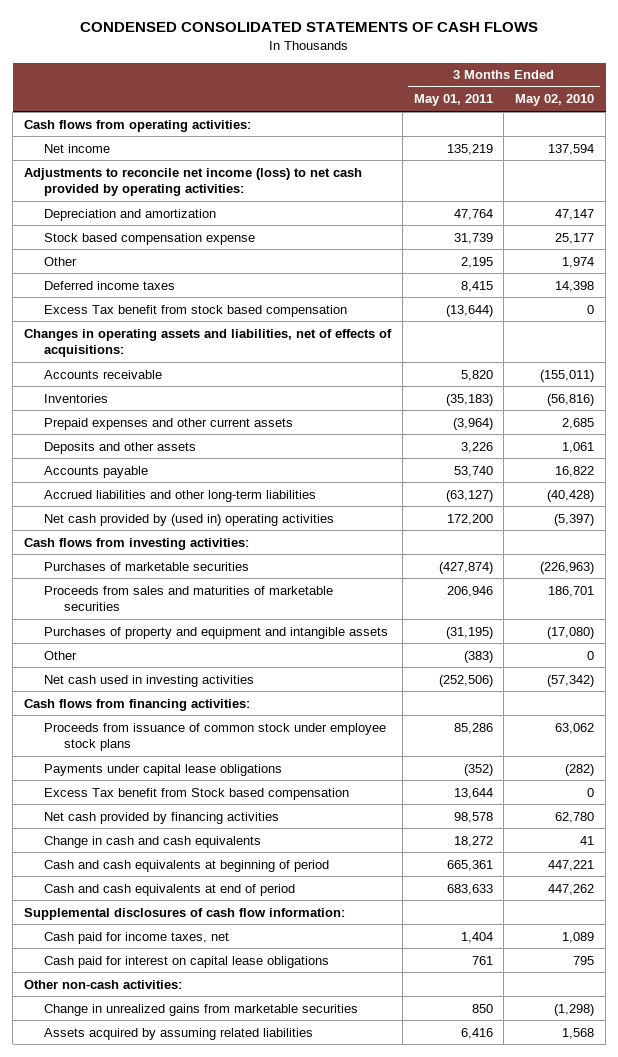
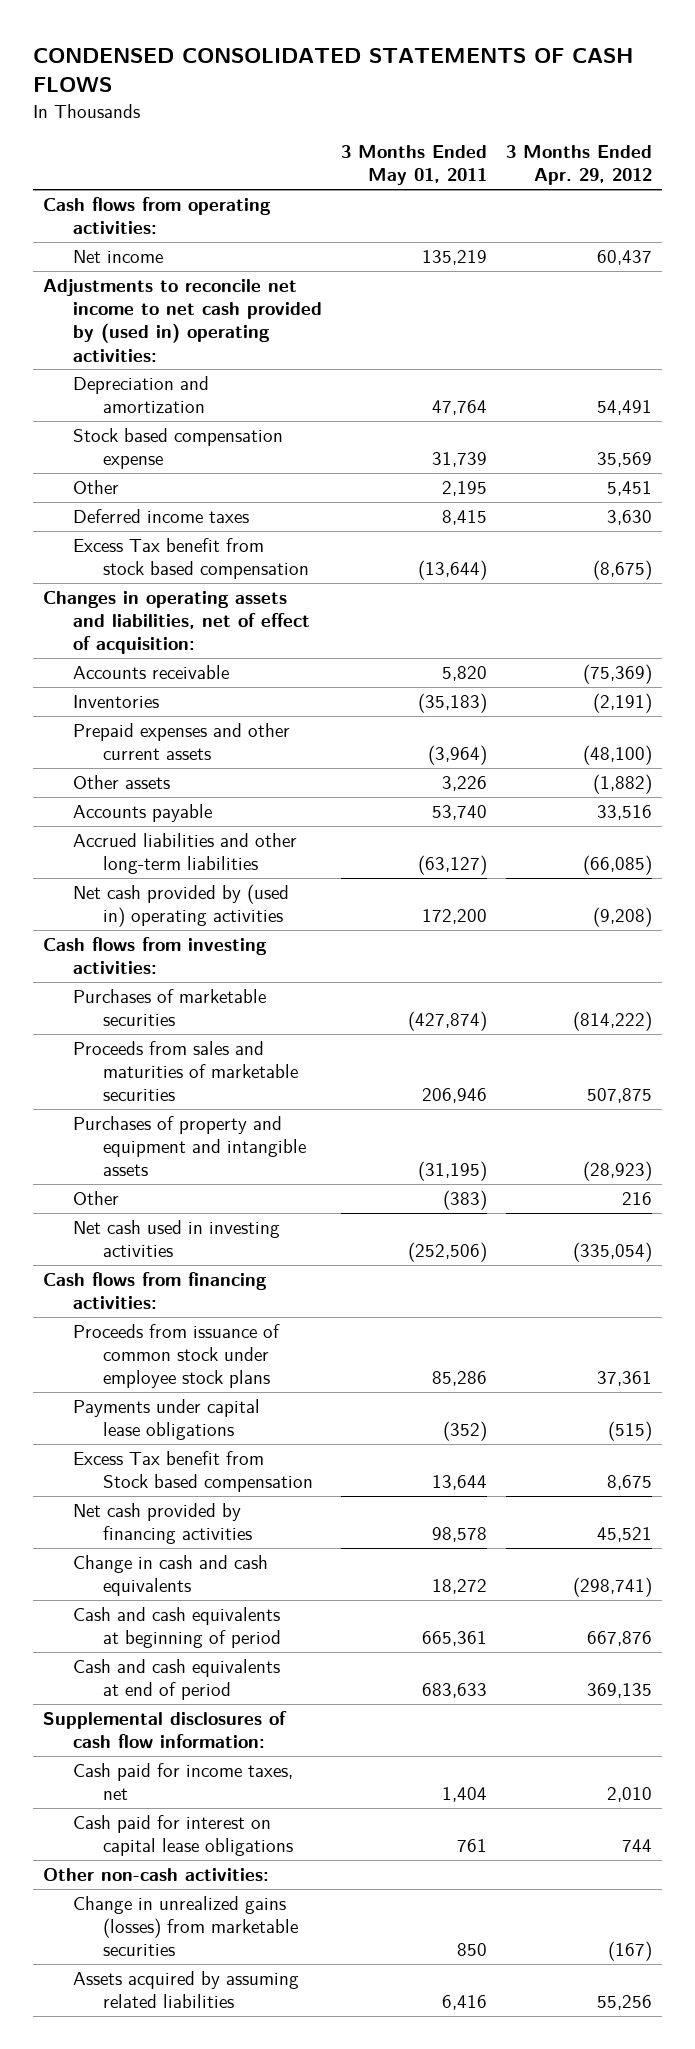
- | 3 Months Ended May 01, 2011 | 3 Months Ended May 02, 2010
+ | 3 Months Ended May 01, 2011 | 3 Months Ended Apr. 29, 2012
- Adjustments to reconcile net income (loss) to net cash provided by operating activities:
+ Adjustments to reconcile net income to net cash provided by (used in) operating activities:
- Changes in operating assets and liabilities, net of effects of acquisitions:
+ Changes in operating assets and liabilities, net of effect of acquisition:
- Deposits and other assets | 3,226 | 1,061
+ Other assets | 3,226 | (1,882)
- Change in unrealized gains from marketable securities | 850 | (1,298)
+ Change in unrealized gains (losses) from marketable securities | 850 | (167)

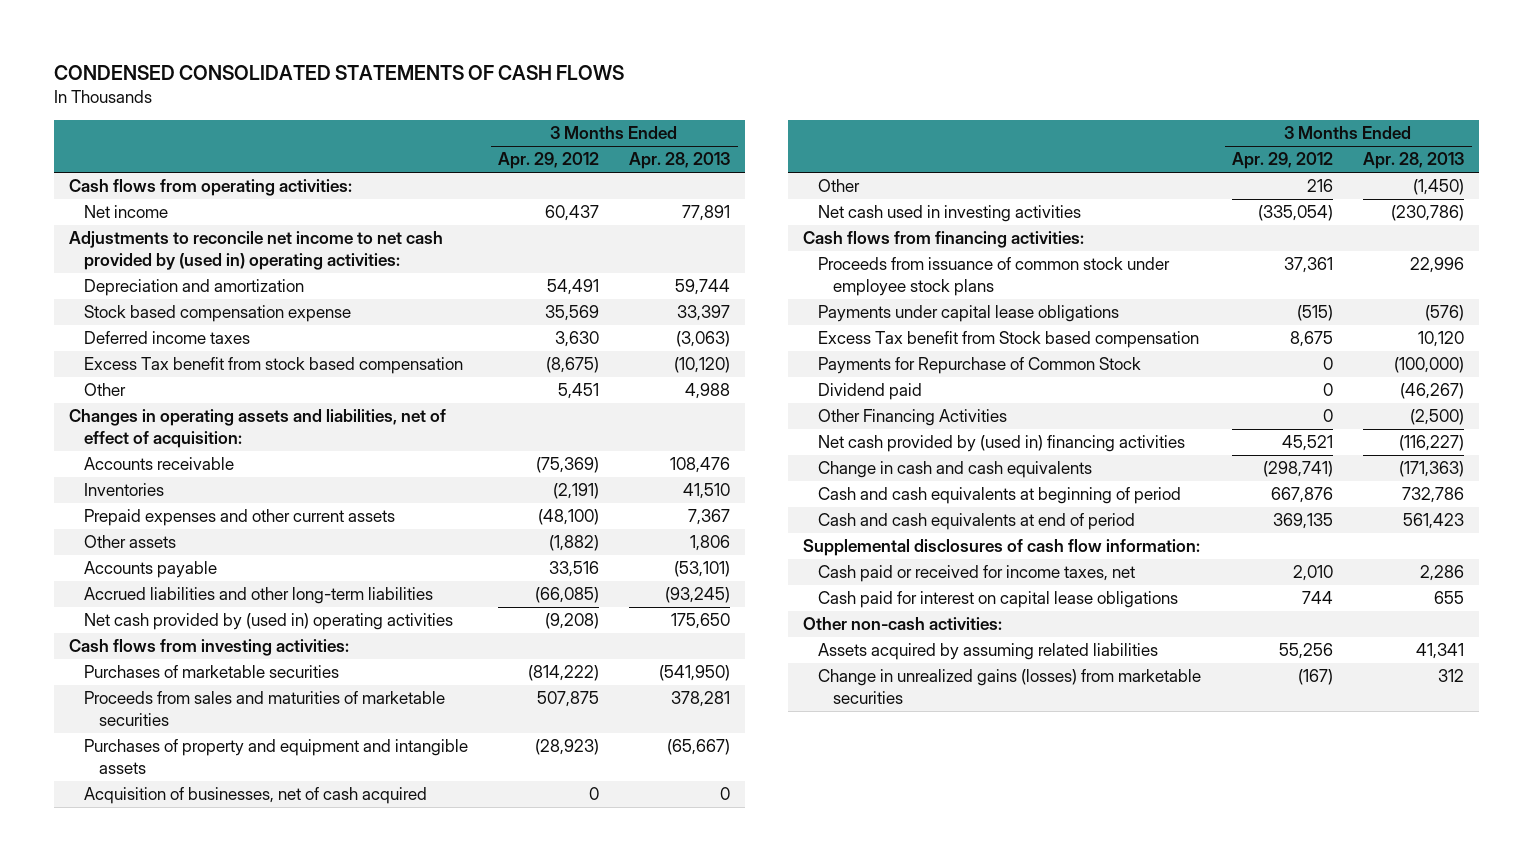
- | 3 Months Ended May 01, 2011 | 3 Months Ended Apr. 29, 2012
+ | 3 Months Ended Apr. 29, 2012 | 3 Months Ended Apr. 28, 2013
moved down: Other | 5,451 | 4,988
+ Acquisition of businesses, net of cash acquired | 0 | 0
- Net cash provided by financing activities | 98,578 | 45,521
+ Payments for Repurchase of Common Stock | 0 | (100,000)
+ Dividend paid | 0 | (46,267)
+ Other Financing Activities | 0 | (2,500)
+ Net cash provided by (used in) financing activities | 45,521 | (116,227)
- Cash paid for income taxes, net | 1,404 | 2,010
+ Cash paid or received for income taxes, net | 2,010 | 2,286
moved down: Change in unrealized gains (losses) from marketable securities | (167) | 312

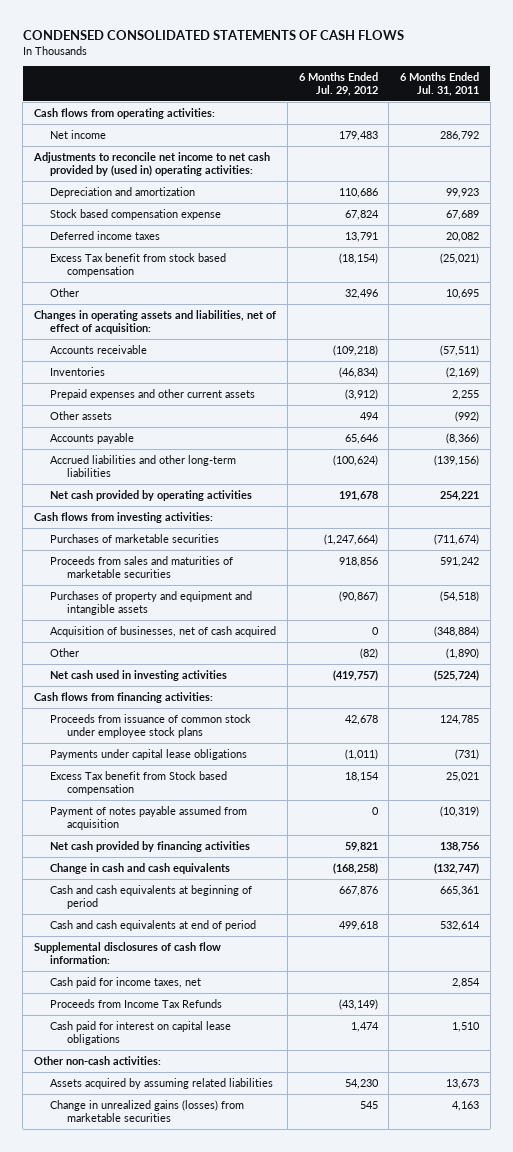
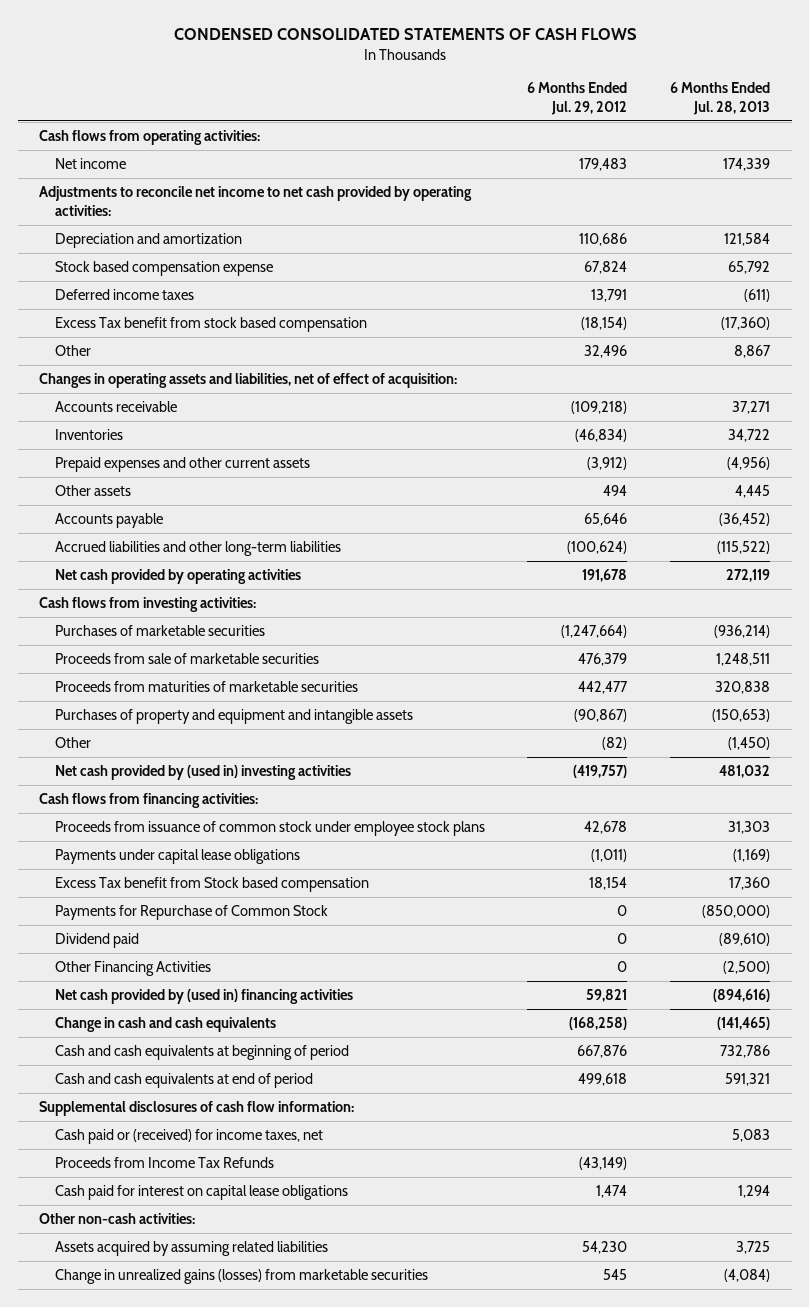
- | 6 Months Ended Jul. 29, 2012 | 6 Months Ended Jul. 31, 2011
+ | 6 Months Ended Jul. 29, 2012 | 6 Months Ended Jul. 28, 2013
- Adjustments to reconcile net income to net cash provided by (used in) operating activities:
+ Adjustments to reconcile net income to net cash provided by operating activities:
- Proceeds from sales and maturities of marketable securities | 918,856 | 591,242
+ Proceeds from sale of marketable securities | 476,379 | 1,248,511
+ Proceeds from maturities of marketable securities | 442,477 | 320,838
- Acquisition of businesses, net of cash acquired | 0 | (348,884)
- Net cash used in investing activities | (419,757) | (525,724)
+ Net cash provided by (used in) investing activities | (419,757) | 481,032
- Payment of notes payable assumed from acquisition | 0 | (10,319)
- Net cash provided by financing activities | 59,821 | 138,756
+ Payments for Repurchase of Common Stock | 0 | (850,000)
+ Dividend paid | 0 | (89,610)
+ Other Financing Activities | 0 | (2,500)
+ Net cash provided by (used in) financing activities | 59,821 | (894,616)
- Cash paid for income taxes, net | | 2,854
+ Cash paid or (received) for income taxes, net | | 5,083

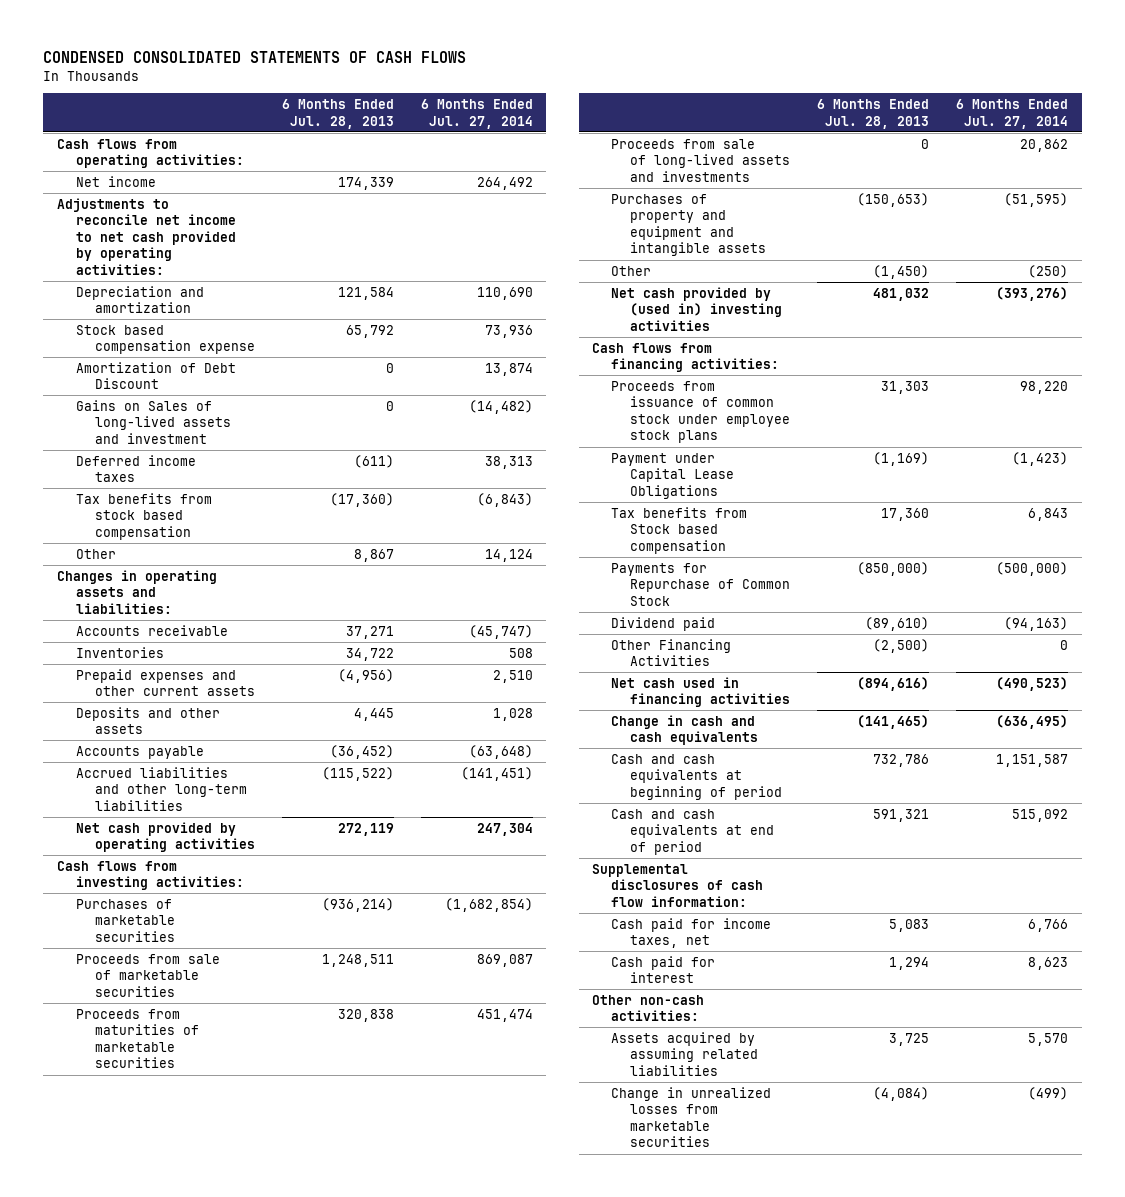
- | 6 Months Ended Jul. 29, 2012 | 6 Months Ended Jul. 28, 2013
+ | 6 Months Ended Jul. 28, 2013 | 6 Months Ended Jul. 27, 2014
+ Amortization of Debt Discount | 0 | 13,874
+ Gains on Sales of long-lived assets and investment | 0 | (14,482)
- Excess Tax benefit from stock based compensation | (18,154) | (17,360)
+ Tax benefits from stock based compensation | (17,360) | (6,843)
- Changes in operating assets and liabilities, net of effect of acquisition:
+ Changes in operating assets and liabilities:
- Other assets | 494 | 4,445
+ Deposits and other assets | 4,445 | 1,028
+ Proceeds from sale of long-lived assets and investments | 0 | 20,862
- Payments under capital lease obligations | (1,011) | (1,169)
- Excess Tax benefit from Stock based compensation | 18,154 | 17,360
+ Payment under Capital Lease Obligations | (1,169) | (1,423)
+ Tax benefits from Stock based compensation | 17,360 | 6,843
- Net cash provided by (used in) financing activities | 59,821 | (894,616)
+ Net cash used in financing activities | (894,616) | (490,523)
- Cash paid or (received) for income taxes, net | | 5,083
- Proceeds from Income Tax Refunds | (43,149) |
- Cash paid for interest on capital lease obligations | 1,474 | 1,294
+ Cash paid for income taxes, net | 5,083 | 6,766
+ Cash paid for interest | 1,294 | 8,623
- Change in unrealized gains (losses) from marketable securities | 545 | (4,084)
+ Change in unrealized losses from marketable securities | (4,084) | (499)

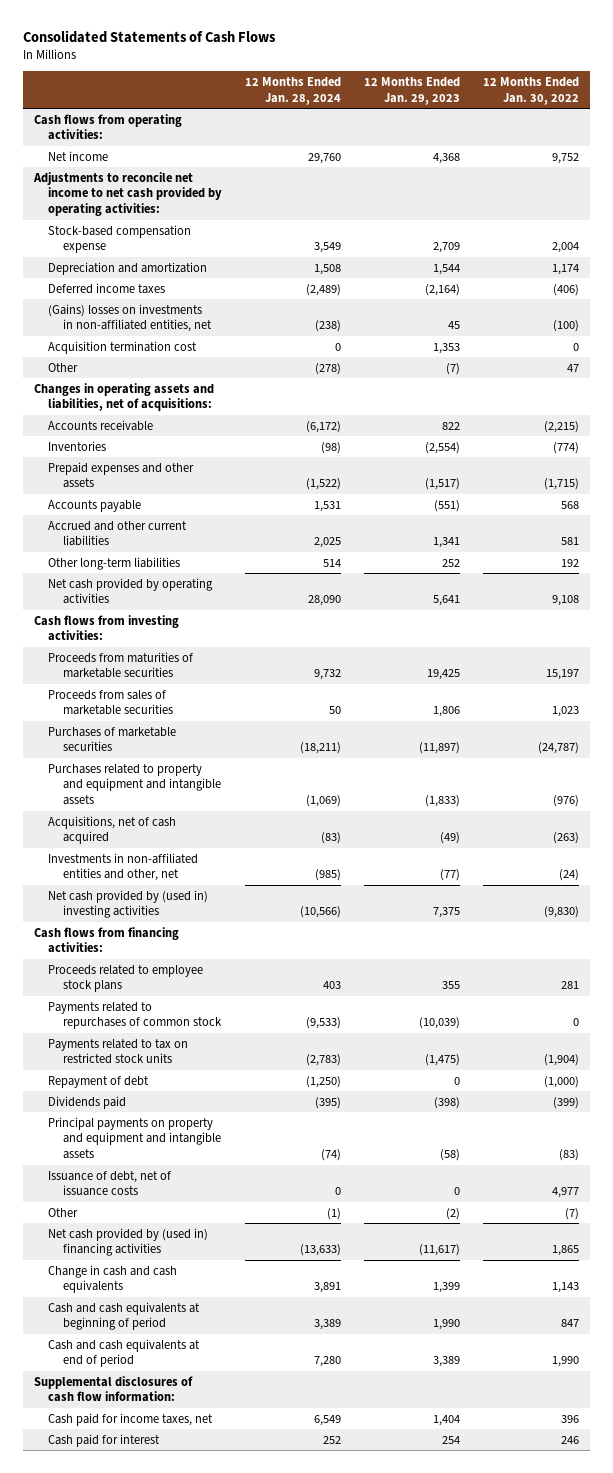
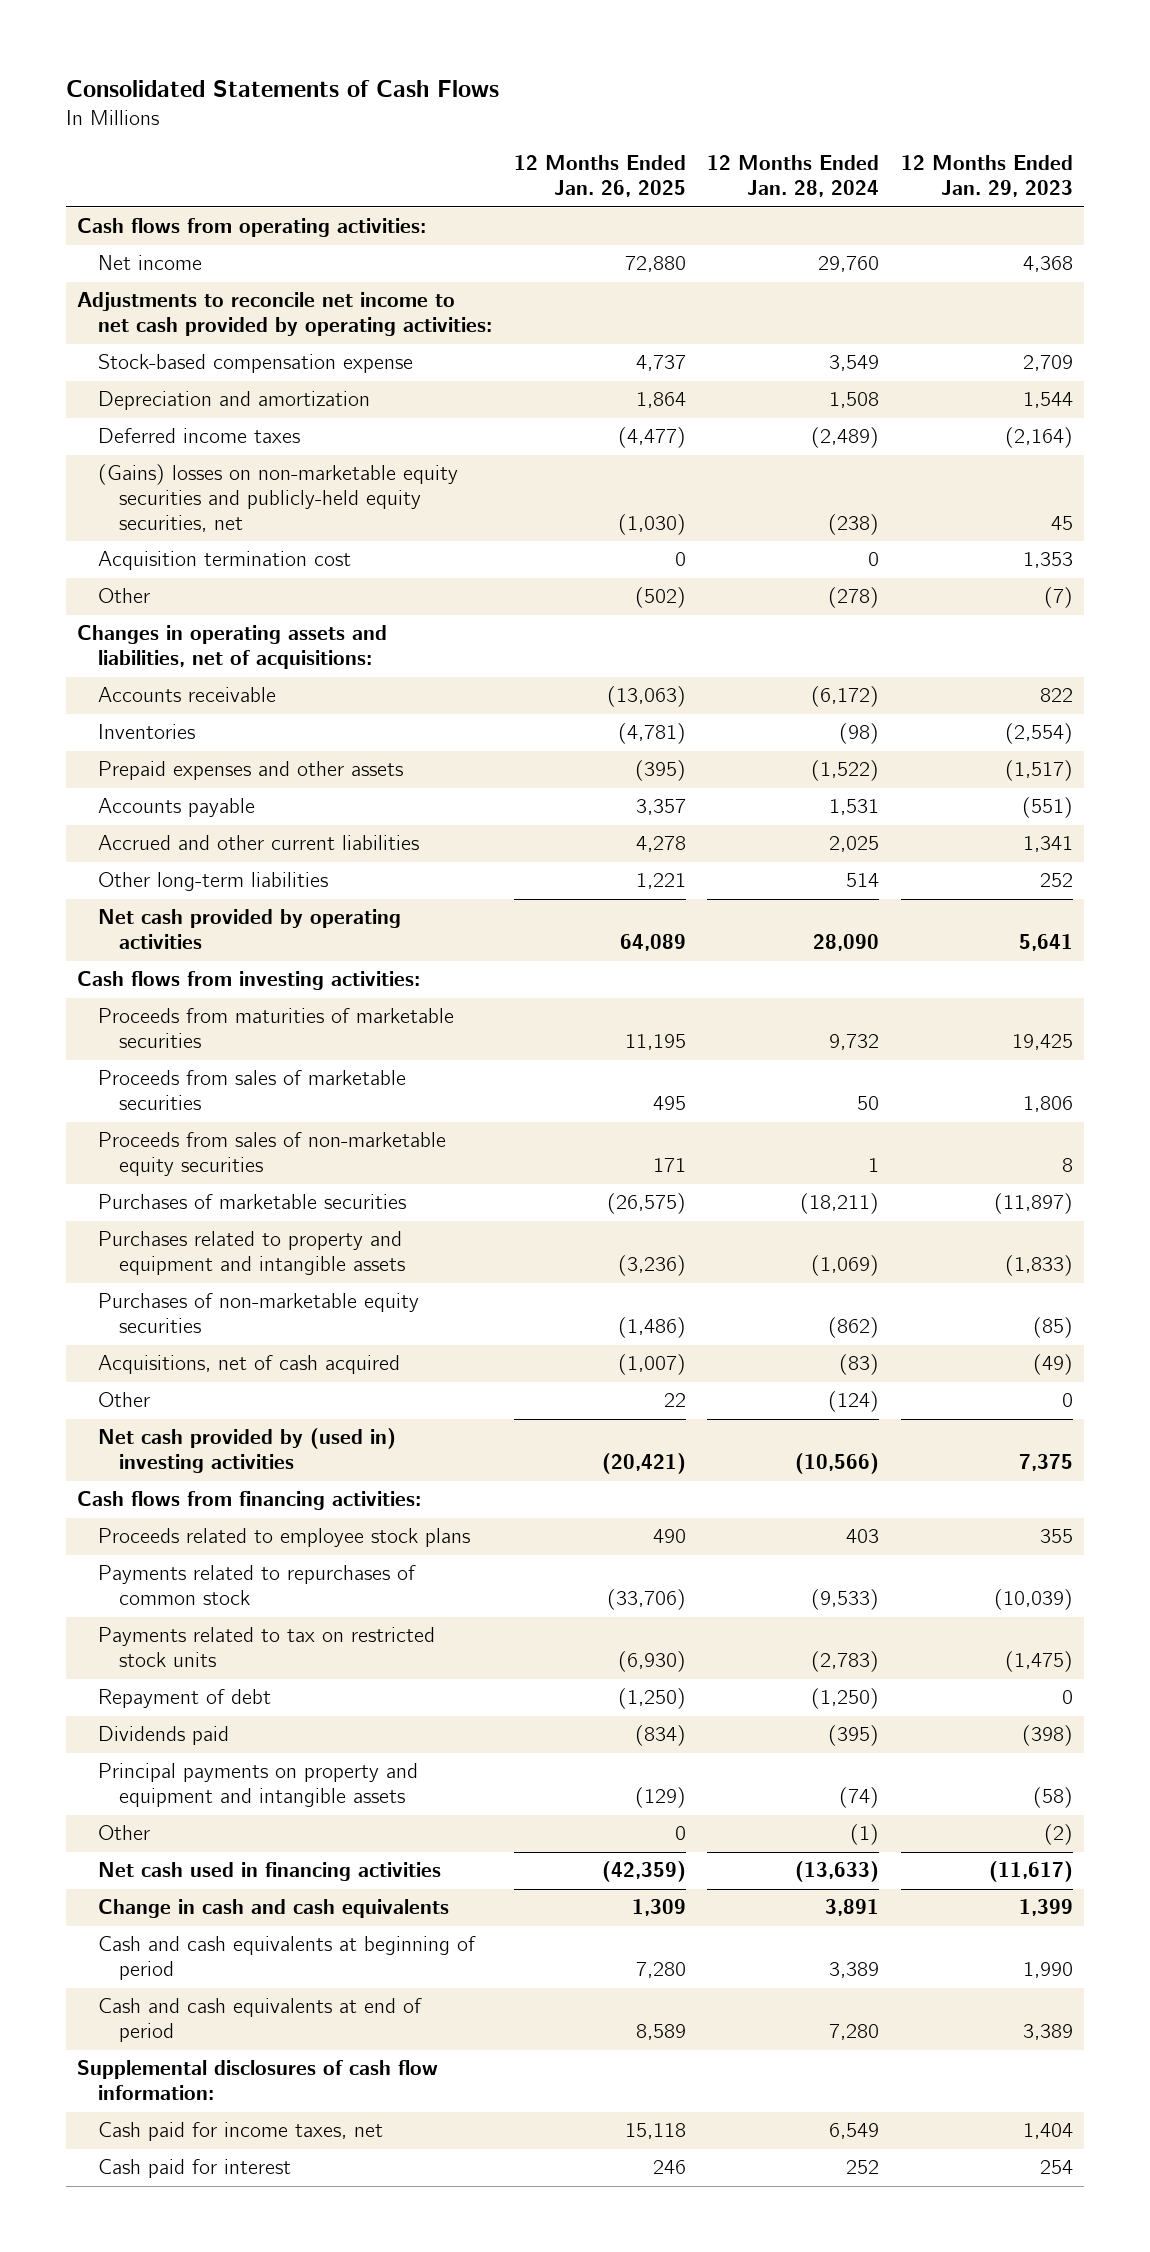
- | 12 Months Ended Jan. 28, 2024 | 12 Months Ended Jan. 29, 2023 | 12 Months Ended Jan. 30, 2022
+ | 12 Months Ended Jan. 26, 2025 | 12 Months Ended Jan. 28, 2024 | 12 Months Ended Jan. 29, 2023
- (Gains) losses on investments in non-affiliated entities, net | (238) | 45 | (100)
+ (Gains) losses on non-marketable equity securities and publicly-held equity securities, net | (1,030) | (238) | 45
+ Proceeds from sales of non-marketable equity securities | 171 | 1 | 8
+ Purchases of non-marketable equity securities | (1,486) | (862) | (85)
- Investments in non-affiliated entities and other, net | (985) | (77) | (24)
+ Other | 22 | (124) | 0
- Issuance of debt, net of issuance costs | 0 | 0 | 4,977
- Net cash provided by (used in) financing activities | (13,633) | (11,617) | 1,865
+ Net cash used in financing activities | (42,359) | (13,633) | (11,617)

